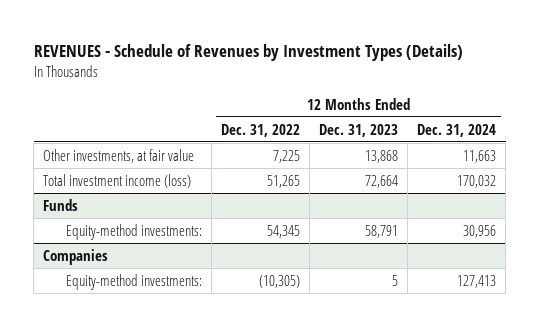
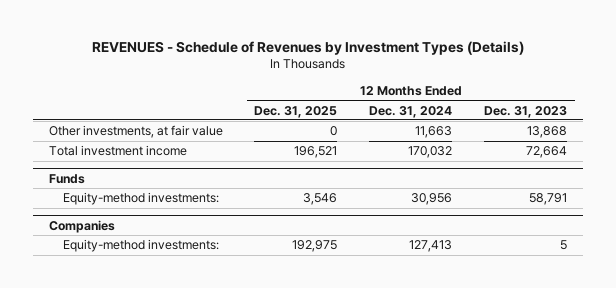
- | 12 Months Ended Dec. 31, 2022 | 12 Months Ended Dec. 31, 2023 | 12 Months Ended Dec. 31, 2024
+ | 12 Months Ended Dec. 31, 2025 | 12 Months Ended Dec. 31, 2024 | 12 Months Ended Dec. 31, 2023
- Total investment income (loss) | 51,265 | 72,664 | 170,032
+ Total investment income | 196,521 | 170,032 | 72,664

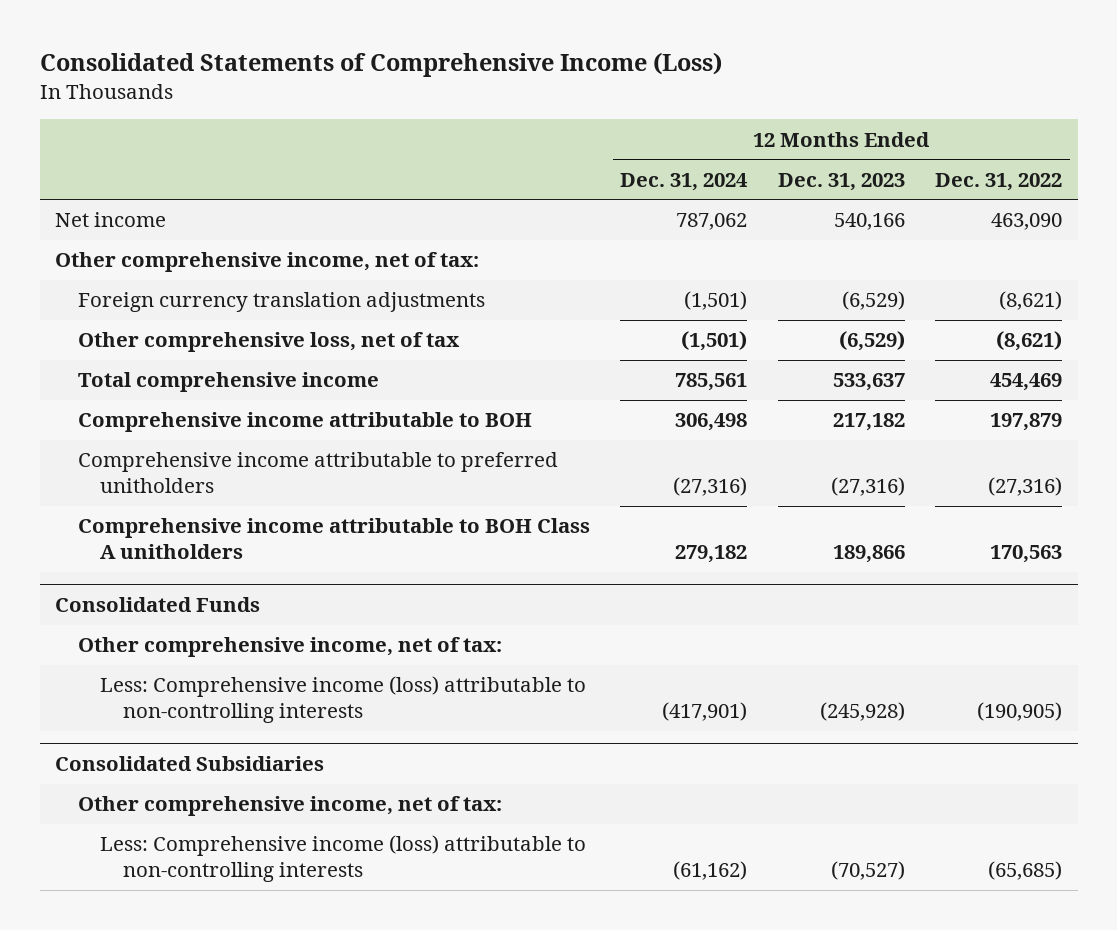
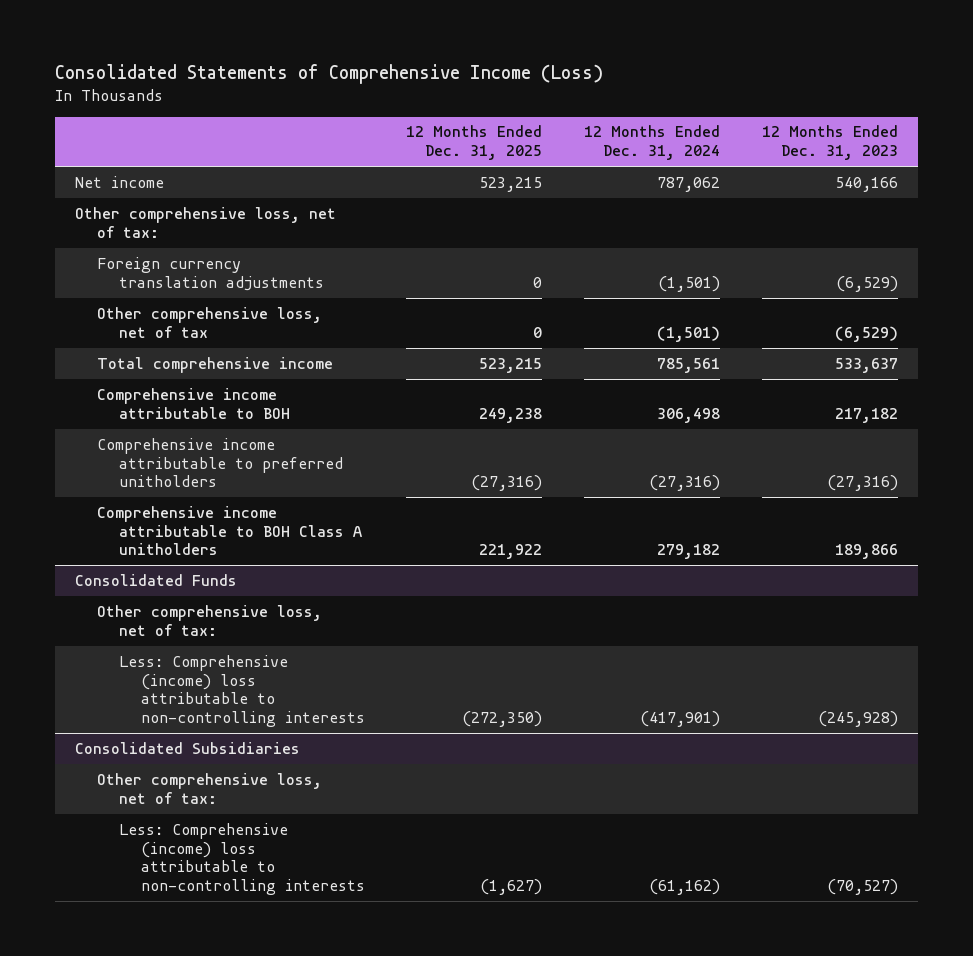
- | 12 Months Ended Dec. 31, 2024 | 12 Months Ended Dec. 31, 2023 | 12 Months Ended Dec. 31, 2022
+ | 12 Months Ended Dec. 31, 2025 | 12 Months Ended Dec. 31, 2024 | 12 Months Ended Dec. 31, 2023
- Other comprehensive income, net of tax:
+ Other comprehensive loss, net of tax:
@ Consolidated Funds
- Other comprehensive income, net of tax:
- Less: Comprehensive income (loss) attributable to non-controlling interests | (417,901) | (245,928) | (190,905)
+ Other comprehensive loss, net of tax:
+ Less: Comprehensive (income) loss attributable to non-controlling interests | (272,350) | (417,901) | (245,928)
@ Consolidated Subsidiaries
- Other comprehensive income, net of tax:
- Less: Comprehensive income (loss) attributable to non-controlling interests | (61,162) | (70,527) | (65,685)
+ Other comprehensive loss, net of tax:
+ Less: Comprehensive (income) loss attributable to non-controlling interests | (1,627) | (61,162) | (70,527)

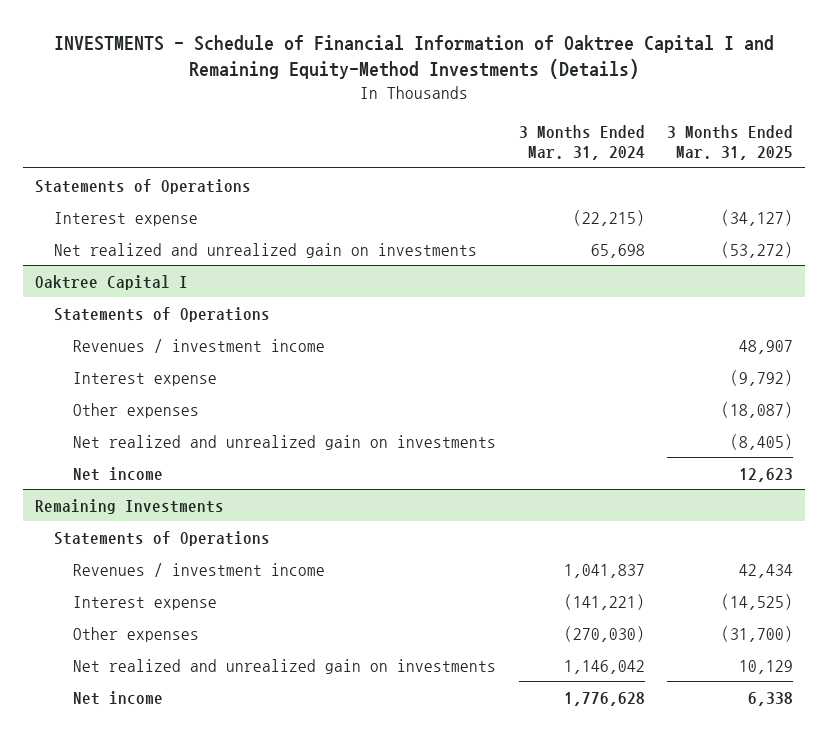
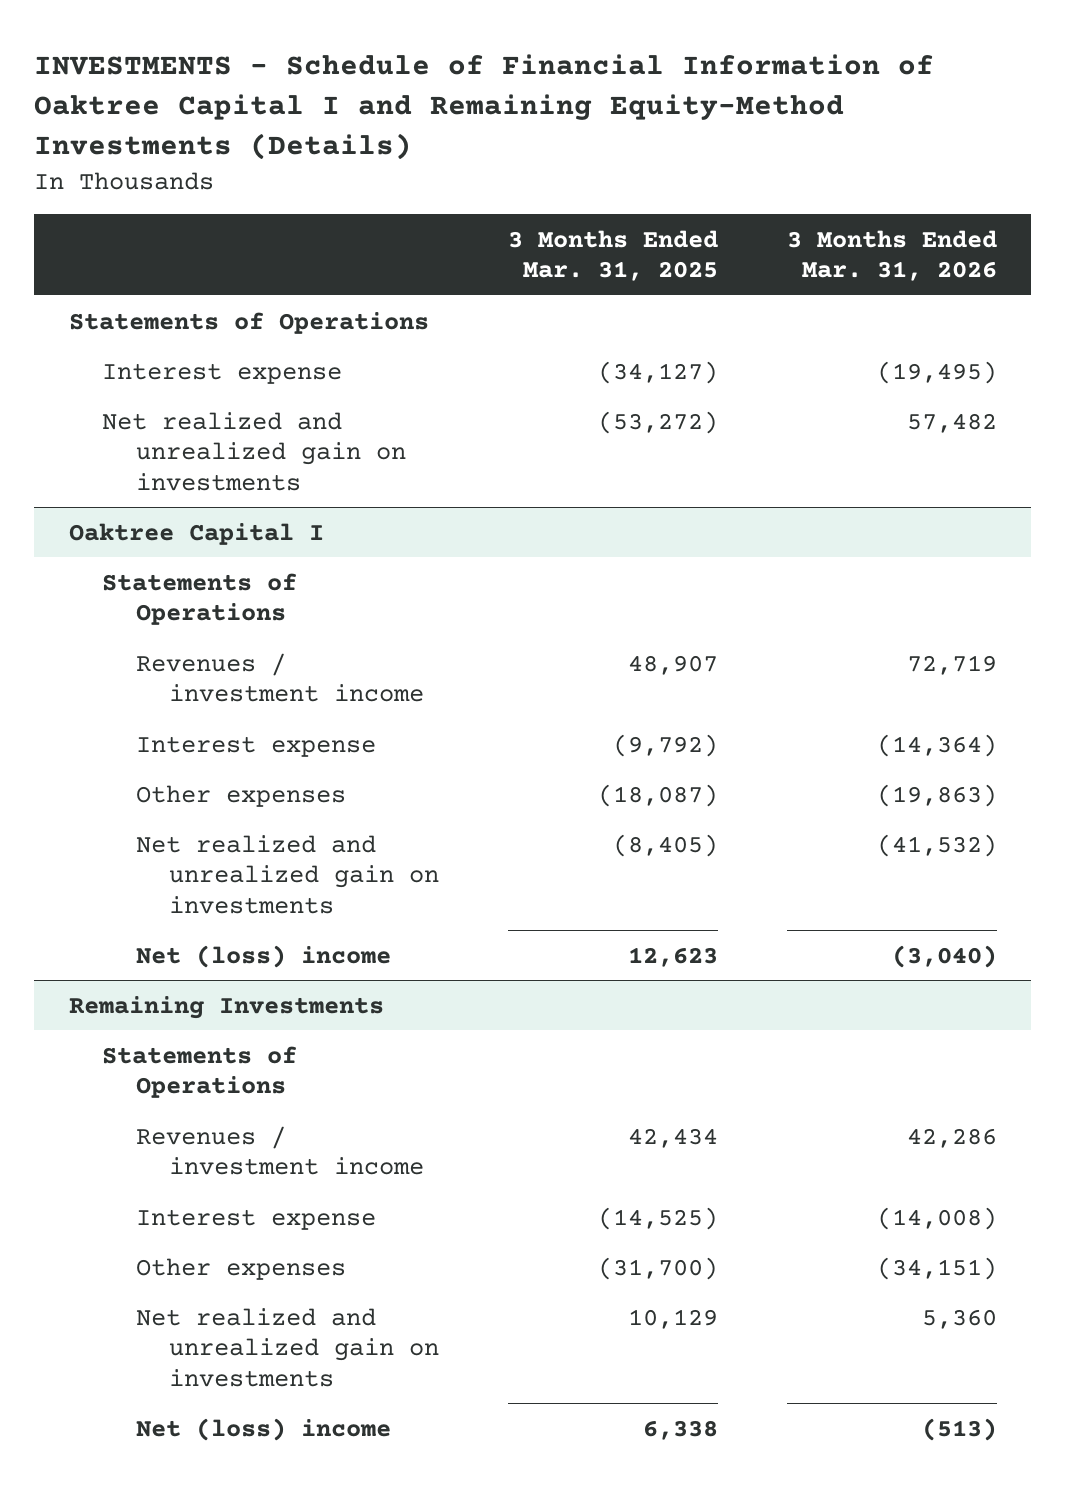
- | 3 Months Ended Mar. 31, 2024 | 3 Months Ended Mar. 31, 2025
+ | 3 Months Ended Mar. 31, 2025 | 3 Months Ended Mar. 31, 2026
@ Oaktree Capital I
- Net income | | 12,623
+ Net (loss) income | 12,623 | (3,040)
@ Remaining Investments
- Net income | 1,776,628 | 6,338
+ Net (loss) income | 6,338 | (513)

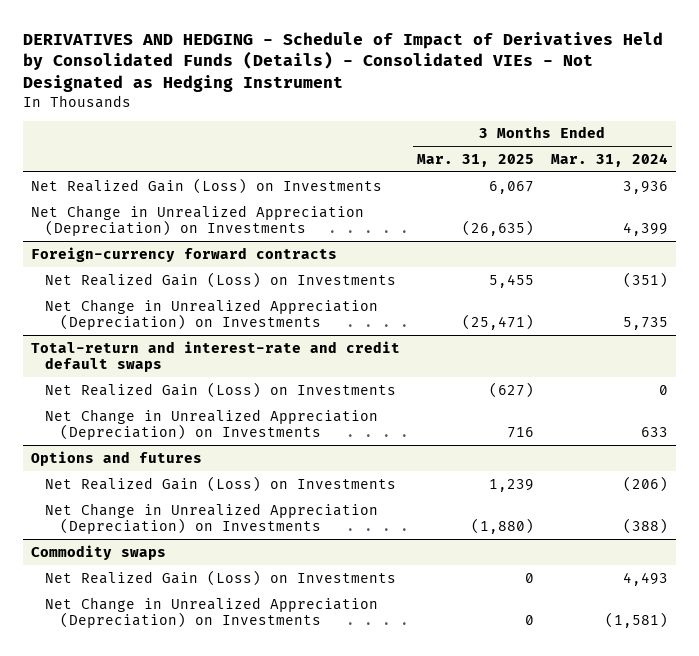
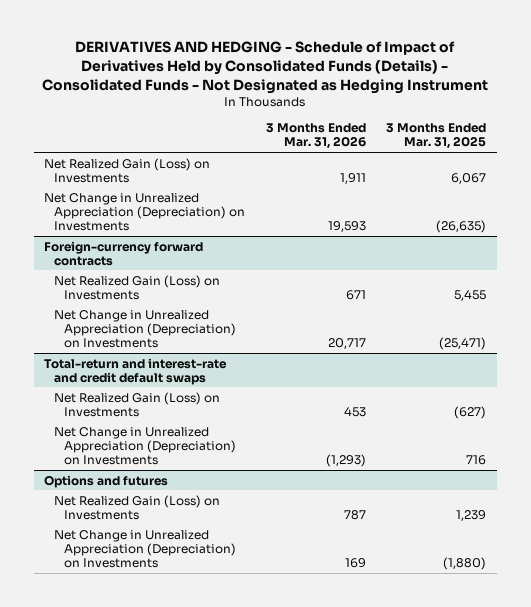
- DERIVATIVES AND HEDGING - Schedule of Impact of Derivatives Held by Consolidated Funds (Details) - Consolidated VIEs - Not Designated as Hedging Instrument
+ DERIVATIVES AND HEDGING - Schedule of Impact of Derivatives Held by Consolidated Funds (Details) - Consolidated Funds - Not Designated as Hedging Instrument
- | 3 Months Ended Mar. 31, 2025 | 3 Months Ended Mar. 31, 2024
+ | 3 Months Ended Mar. 31, 2026 | 3 Months Ended Mar. 31, 2025
- Commodity swaps
- Net Realized Gain (Loss) on Investments | 0 | 4,493
- Net Change in Unrealized Appreciation (Depreciation) on Investments | 0 | (1,581)

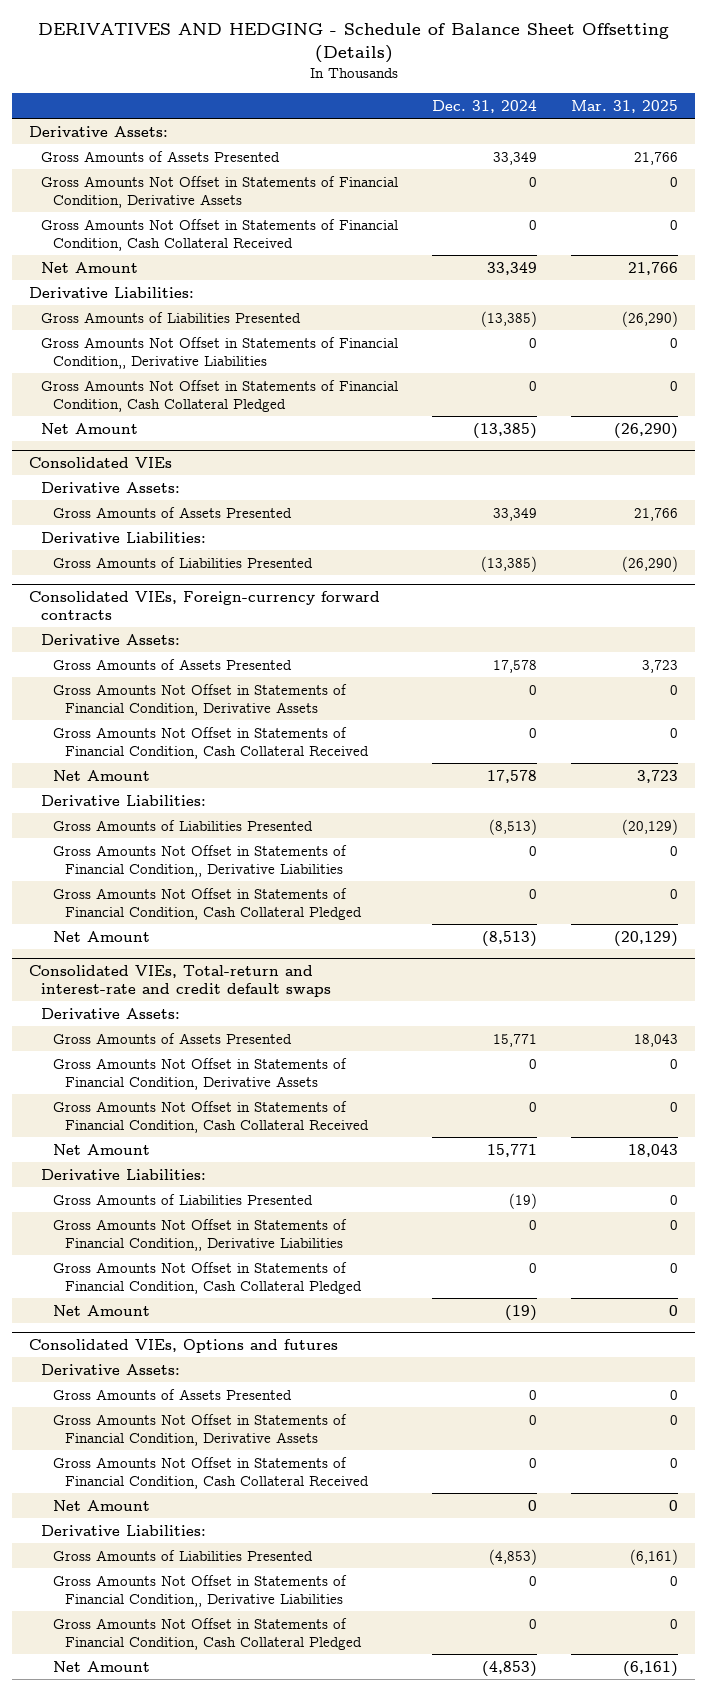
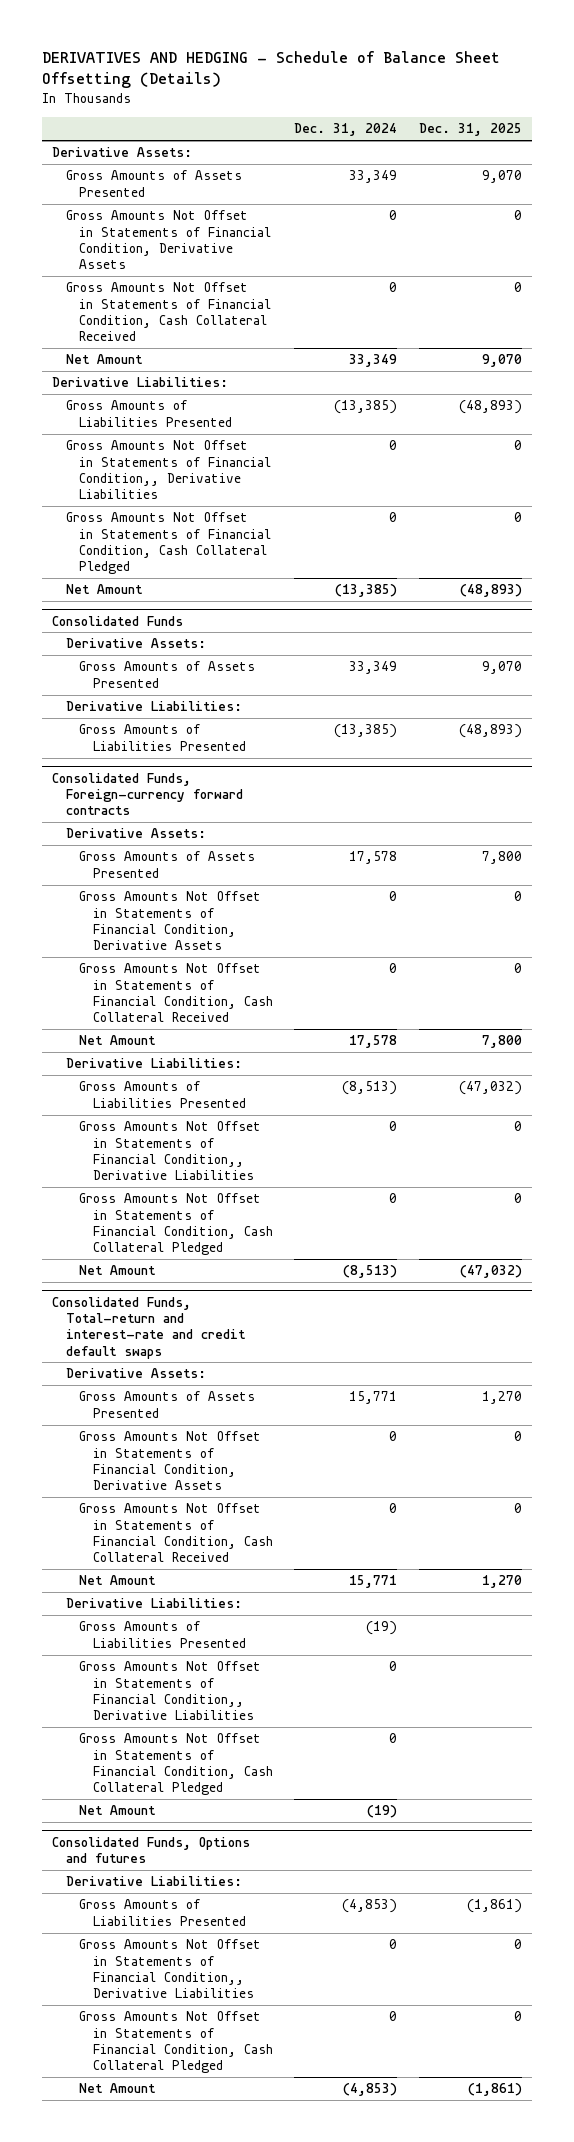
- | Dec. 31, 2024 | Mar. 31, 2025
+ | Dec. 31, 2024 | Dec. 31, 2025
- Consolidated VIEs
+ Consolidated Funds
- Consolidated VIEs, Foreign-currency forward contracts
+ Consolidated Funds, Foreign-currency forward contracts
- Consolidated VIEs, Total-return and interest-rate and credit default swaps
+ Consolidated Funds, Total-return and interest-rate and credit default swaps
- Consolidated VIEs, Options and futures
- Derivative Assets:
- Gross Amounts of Assets Presented | 0 | 0
- Gross Amounts Not Offset in Statements of Financial Condition, Derivative Assets | 0 | 0
- Gross Amounts Not Offset in Statements of Financial Condition, Cash Collateral Received | 0 | 0
- Net Amount | 0 | 0
+ Consolidated Funds, Options and futures

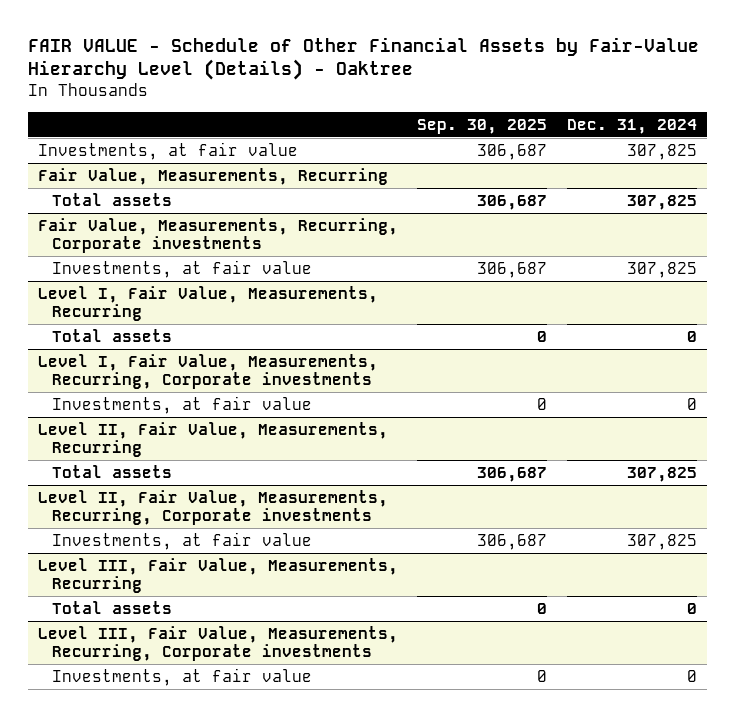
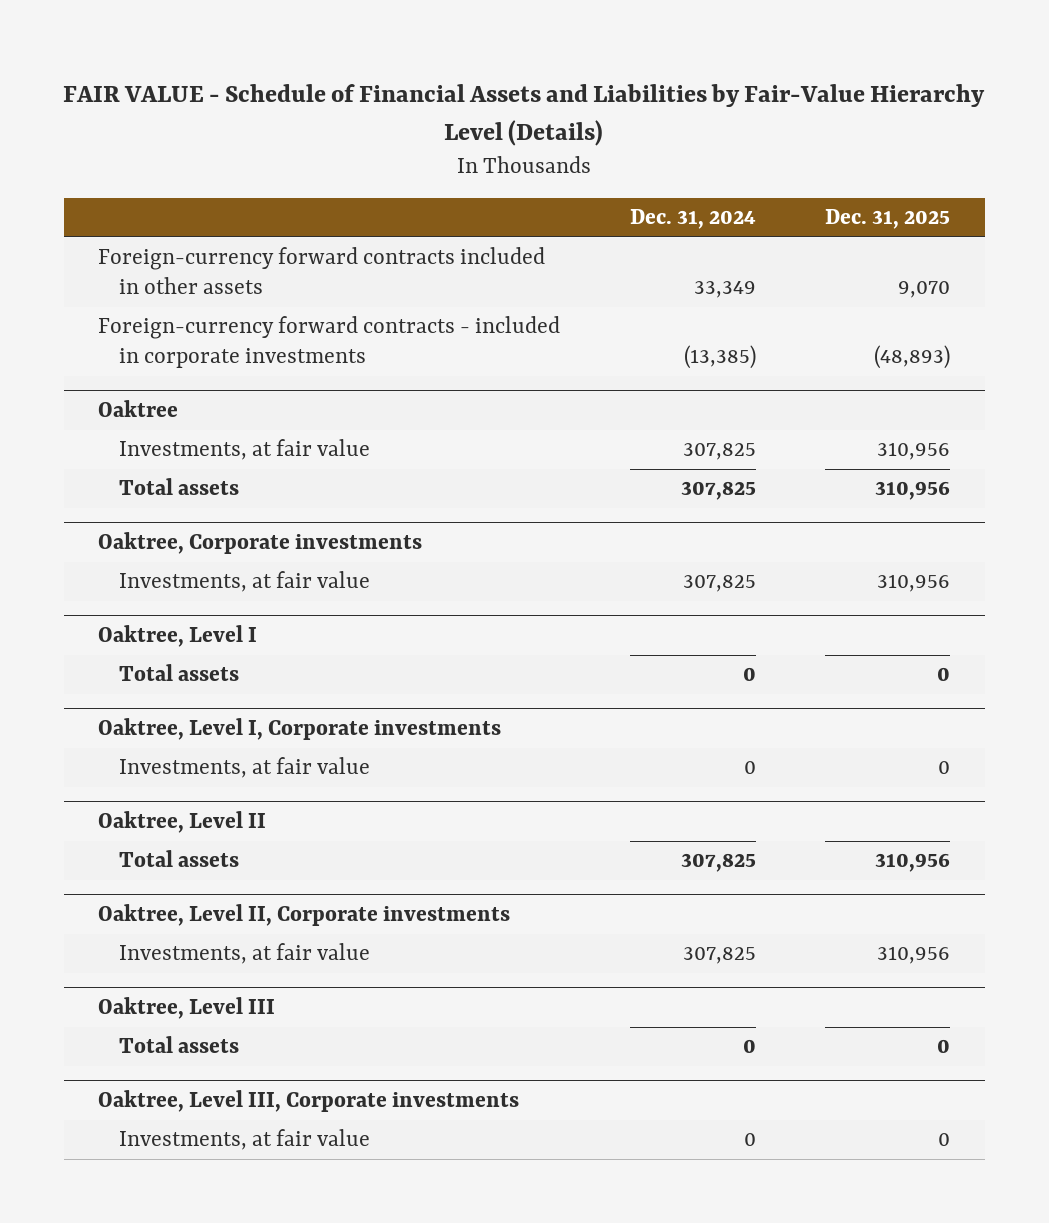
- FAIR VALUE - Schedule of Other Financial Assets by Fair-Value Hierarchy Level (Details) - Oaktree
+ FAIR VALUE - Schedule of Financial Assets and Liabilities by Fair-Value Hierarchy Level (Details)
- | Sep. 30, 2025 | Dec. 31, 2024
+ | Dec. 31, 2024 | Dec. 31, 2025
+ Foreign-currency forward contracts included in other assets | 33,349 | 9,070
+ Foreign-currency forward contracts - included in corporate investments | (13,385) | (48,893)
+ Oaktree
- Fair Value, Measurements, Recurring
- Fair Value, Measurements, Recurring, Corporate investments
+ Oaktree, Corporate investments
- Level I, Fair Value, Measurements, Recurring
+ Oaktree, Level I
- Level I, Fair Value, Measurements, Recurring, Corporate investments
+ Oaktree, Level I, Corporate investments
- Level II, Fair Value, Measurements, Recurring
+ Oaktree, Level II
- Level II, Fair Value, Measurements, Recurring, Corporate investments
+ Oaktree, Level II, Corporate investments
- Level III, Fair Value, Measurements, Recurring
+ Oaktree, Level III
- Level III, Fair Value, Measurements, Recurring, Corporate investments
+ Oaktree, Level III, Corporate investments

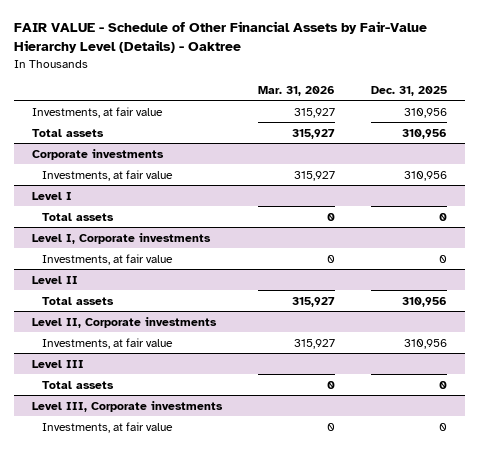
- FAIR VALUE - Schedule of Financial Assets and Liabilities by Fair-Value Hierarchy Level (Details)
+ FAIR VALUE - Schedule of Other Financial Assets by Fair-Value Hierarchy Level (Details) - Oaktree
- | Dec. 31, 2024 | Dec. 31, 2025
+ | Mar. 31, 2026 | Dec. 31, 2025
- Foreign-currency forward contracts included in other assets | 33,349 | 9,070
- Foreign-currency forward contracts - included in corporate investments | (13,385) | (48,893)
- Oaktree
- Oaktree, Corporate investments
+ Corporate investments
- Oaktree, Level I
+ Level I
- Oaktree, Level I, Corporate investments
+ Level I, Corporate investments
- Oaktree, Level II
+ Level II
- Oaktree, Level II, Corporate investments
+ Level II, Corporate investments
- Oaktree, Level III
+ Level III
- Oaktree, Level III, Corporate investments
+ Level III, Corporate investments

